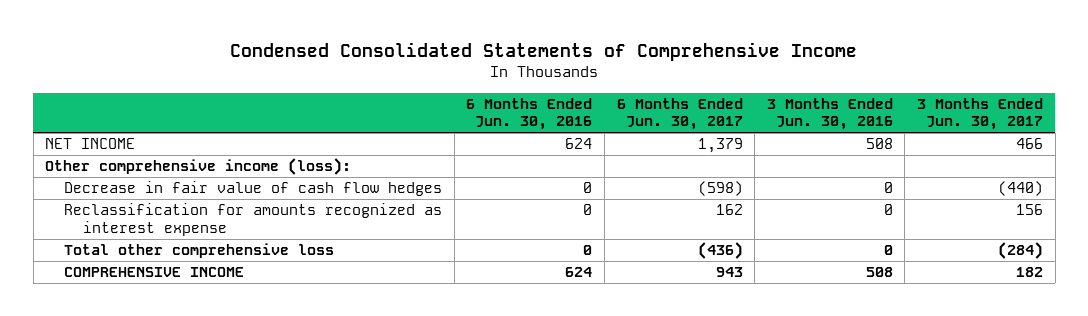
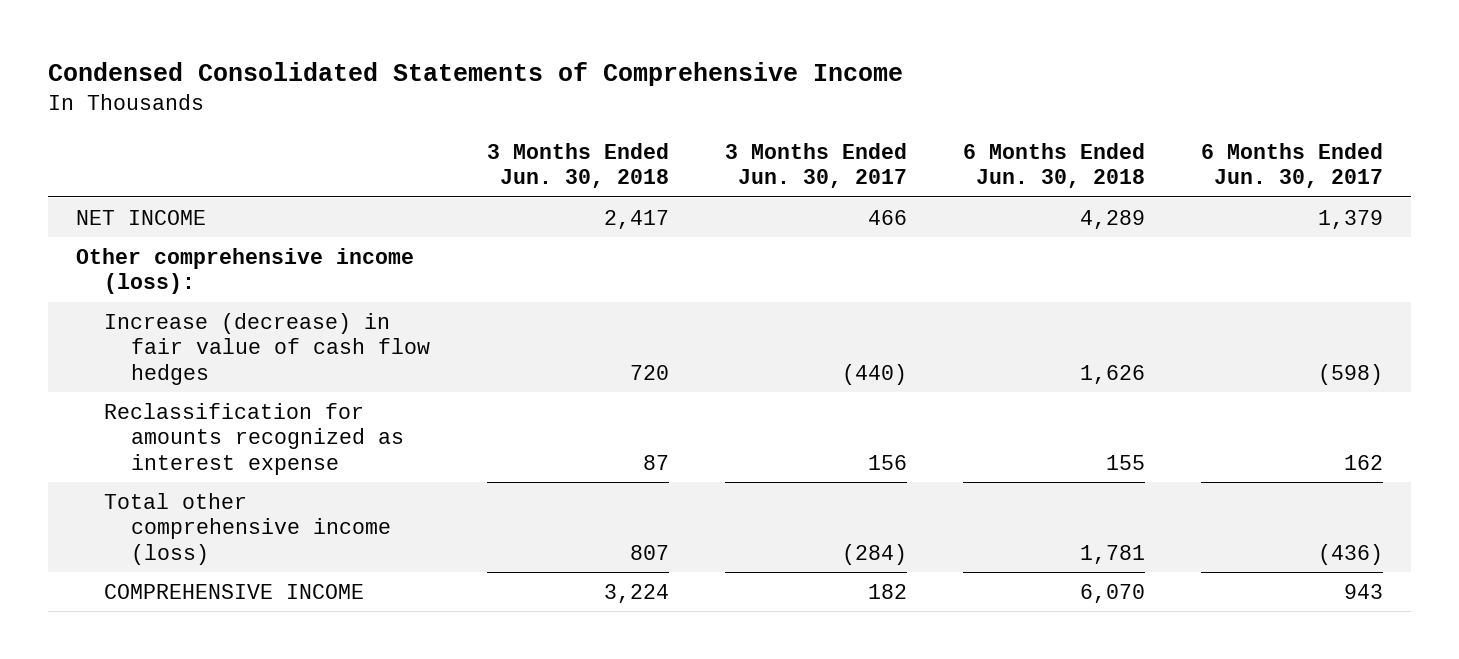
- | 6 Months Ended Jun. 30, 2016 | 6 Months Ended Jun. 30, 2017 | 3 Months Ended Jun. 30, 2016 | 3 Months Ended Jun. 30, 2017
+ | 3 Months Ended Jun. 30, 2018 | 3 Months Ended Jun. 30, 2017 | 6 Months Ended Jun. 30, 2018 | 6 Months Ended Jun. 30, 2017
- Decrease in fair value of cash flow hedges | 0 | (598) | 0 | (440)
+ Increase (decrease) in fair value of cash flow hedges | 720 | (440) | 1,626 | (598)
- Total other comprehensive loss | 0 | (436) | 0 | (284)
+ Total other comprehensive income (loss) | 807 | (284) | 1,781 | (436)

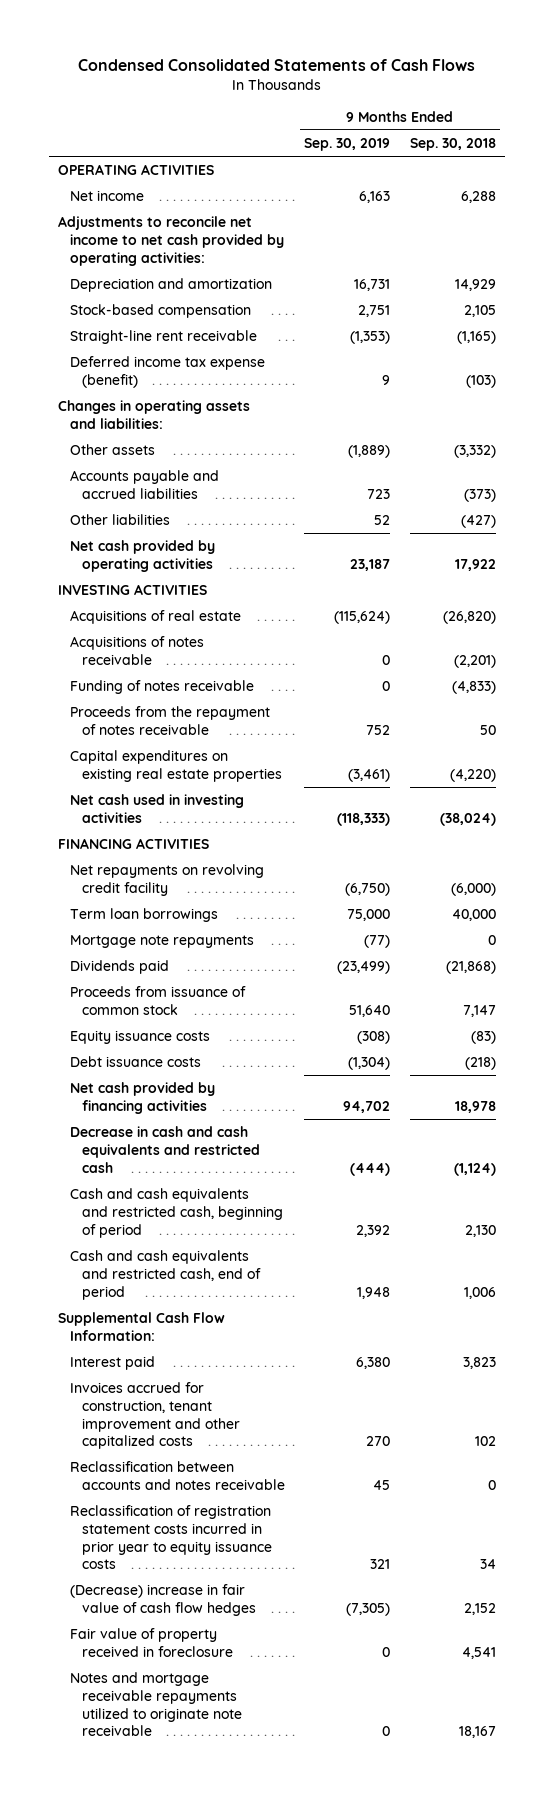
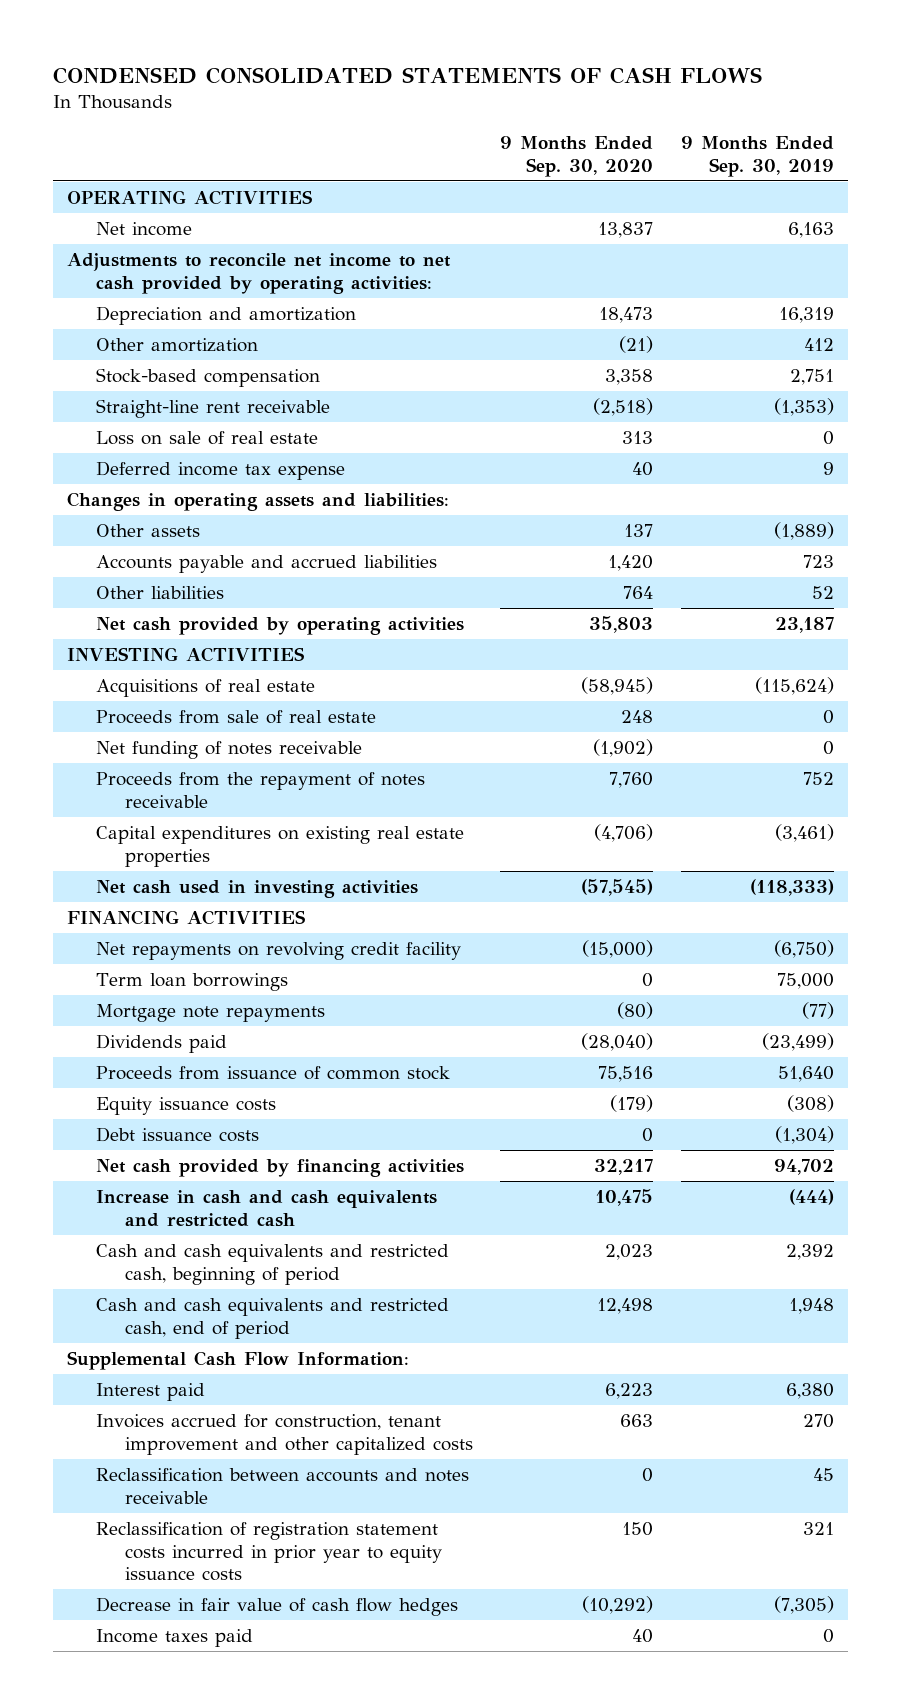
- Condensed Consolidated Statements of Cash Flows
+ CONDENSED CONSOLIDATED STATEMENTS OF CASH FLOWS
- | 9 Months Ended Sep. 30, 2019 | 9 Months Ended Sep. 30, 2018
+ | 9 Months Ended Sep. 30, 2020 | 9 Months Ended Sep. 30, 2019
- Depreciation and amortization | 16,731 | 14,929
+ Depreciation and amortization | 18,473 | 16,319
+ Other amortization | (21) | 412
- Deferred income tax expense (benefit) | 9 | (103)
+ Loss on sale of real estate | 313 | 0
+ Deferred income tax expense | 40 | 9
- Acquisitions of notes receivable | 0 | (2,201)
- Funding of notes receivable | 0 | (4,833)
+ Proceeds from sale of real estate | 248 | 0
+ Net funding of notes receivable | (1,902) | 0
- Decrease in cash and cash equivalents and restricted cash | (444) | (1,124)
+ Increase in cash and cash equivalents and restricted cash | 10,475 | (444)
- (Decrease) increase in fair value of cash flow hedges | (7,305) | 2,152
- Fair value of property received in foreclosure | 0 | 4,541
- Notes and mortgage receivable repayments utilized to originate note receivable | 0 | 18,167
+ Decrease in fair value of cash flow hedges | (10,292) | (7,305)
+ Income taxes paid | 40 | 0

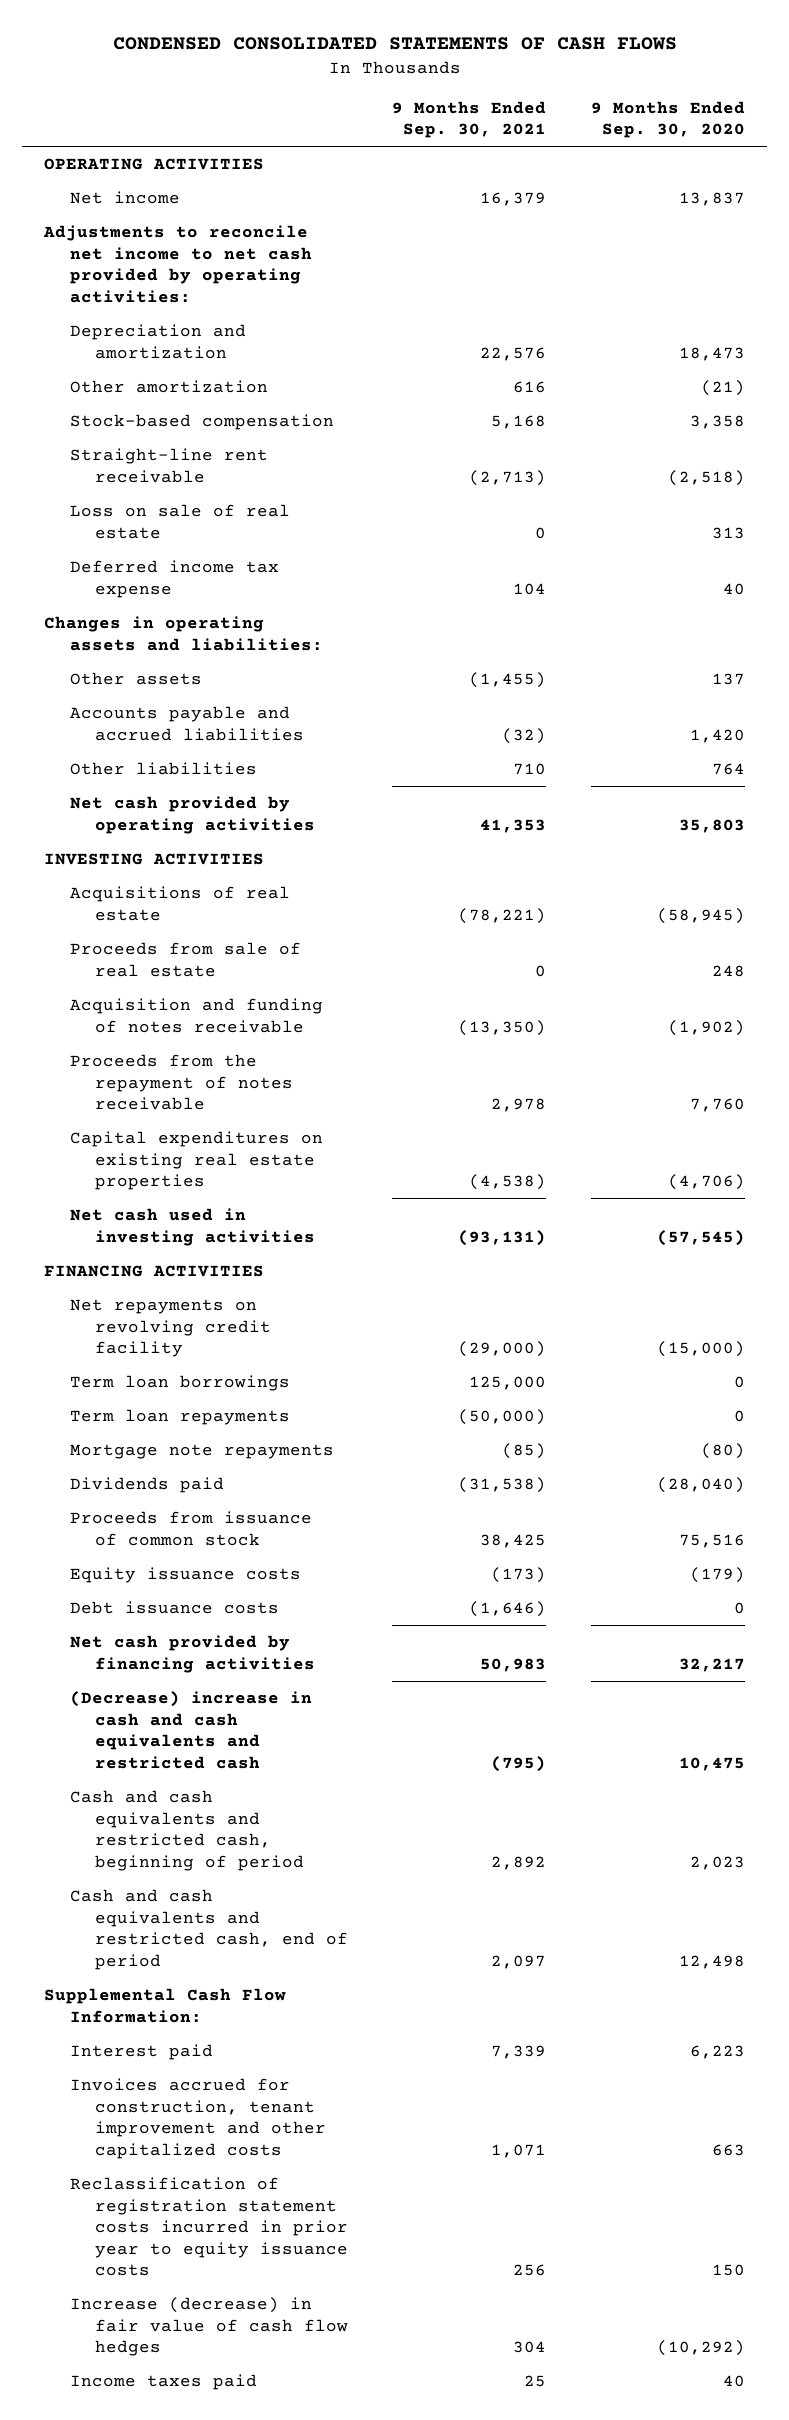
- | 9 Months Ended Sep. 30, 2020 | 9 Months Ended Sep. 30, 2019
+ | 9 Months Ended Sep. 30, 2021 | 9 Months Ended Sep. 30, 2020
- Net funding of notes receivable | (1,902) | 0
+ Acquisition and funding of notes receivable | (13,350) | (1,902)
+ Term loan repayments | (50,000) | 0
- Increase in cash and cash equivalents and restricted cash | 10,475 | (444)
+ (Decrease) increase in cash and cash equivalents and restricted cash | (795) | 10,475
- Reclassification between accounts and notes receivable | 0 | 45
- Decrease in fair value of cash flow hedges | (10,292) | (7,305)
+ Increase (decrease) in fair value of cash flow hedges | 304 | (10,292)

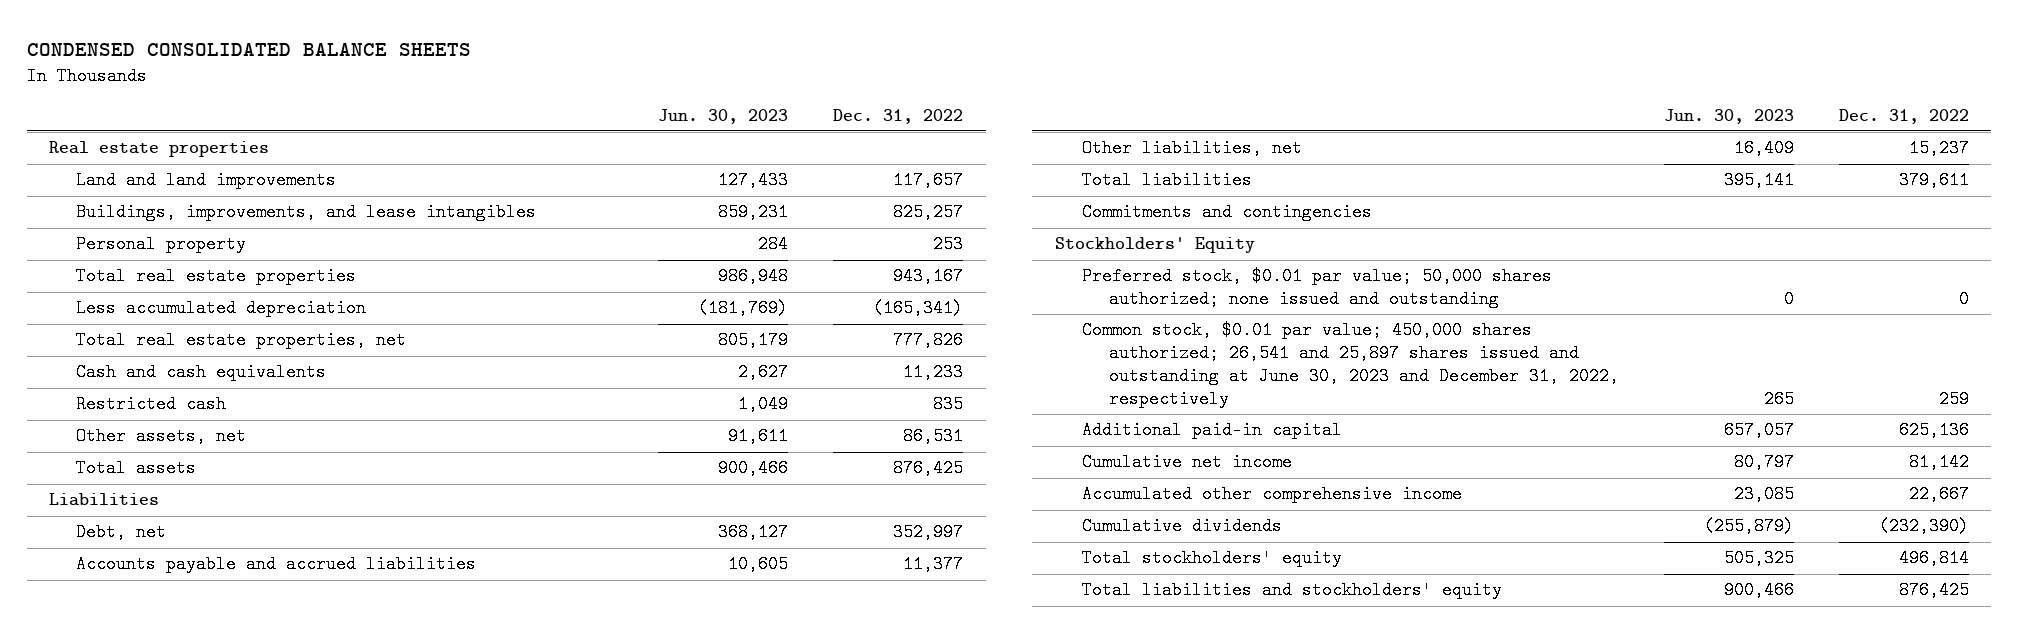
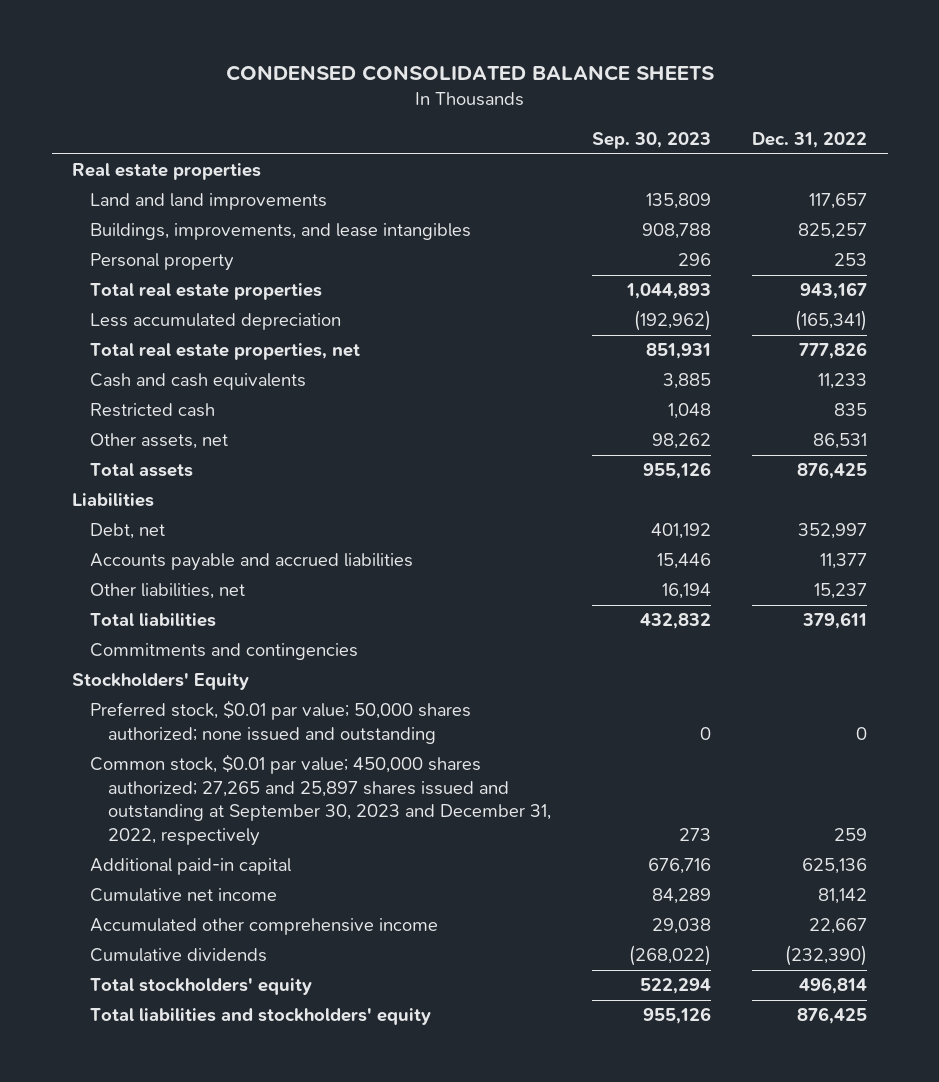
- | Jun. 30, 2023 | Dec. 31, 2022
+ | Sep. 30, 2023 | Dec. 31, 2022
- Common stock, $0.01 par value; 450,000 shares authorized; 26,541 and 25,897 shares issued and outstanding at June 30, 2023 and December 31, 2022, respectively | 265 | 259
+ Common stock, $0.01 par value; 450,000 shares authorized; 27,265 and 25,897 shares issued and outstanding at September 30, 2023 and December 31, 2022, respectively | 273 | 259

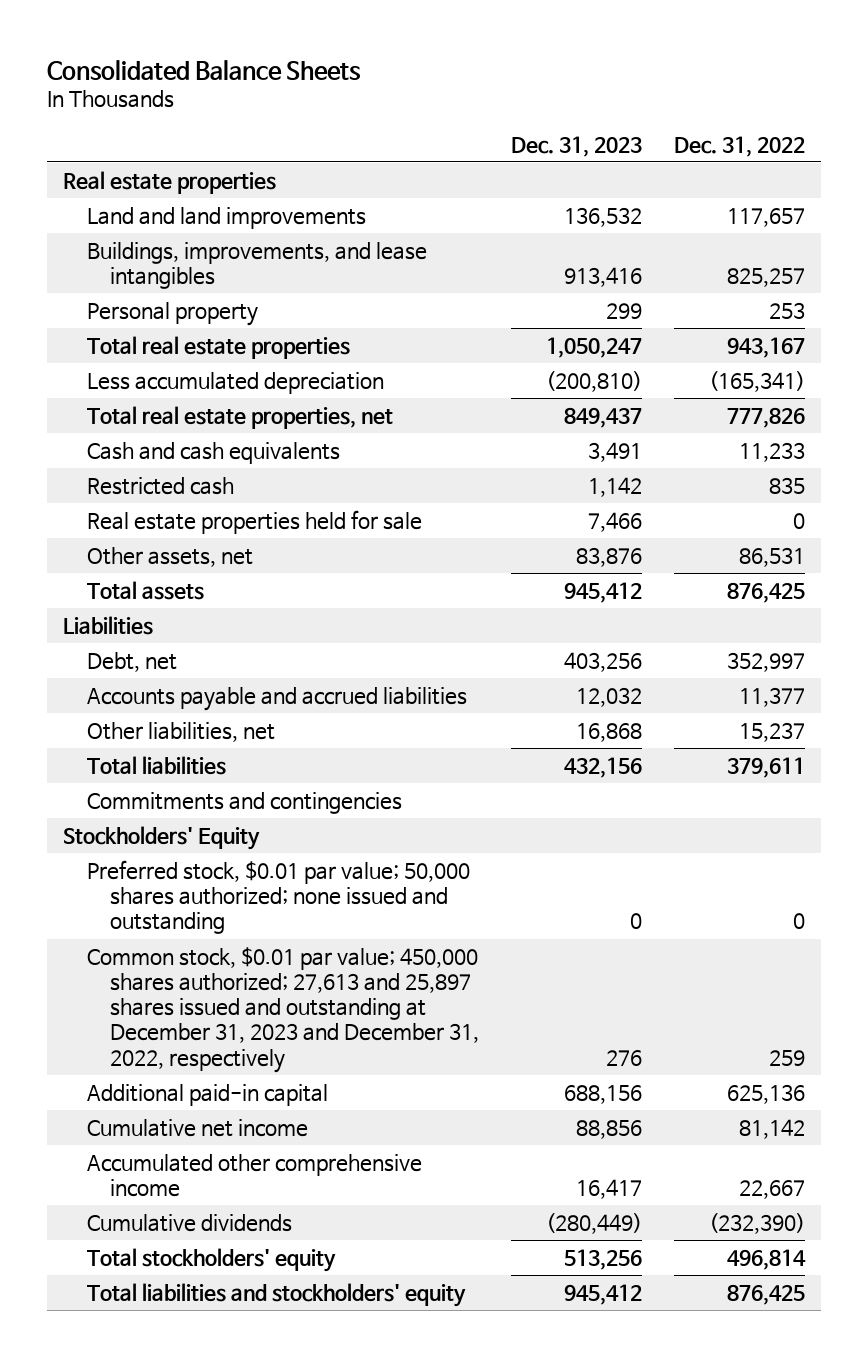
- CONDENSED CONSOLIDATED BALANCE SHEETS
+ Consolidated Balance Sheets
- | Sep. 30, 2023 | Dec. 31, 2022
+ | Dec. 31, 2023 | Dec. 31, 2022
+ Real estate properties held for sale | 7,466 | 0
- Common stock, $0.01 par value; 450,000 shares authorized; 27,265 and 25,897 shares issued and outstanding at September 30, 2023 and December 31, 2022, respectively | 273 | 259
+ Common stock, $0.01 par value; 450,000 shares authorized; 27,613 and 25,897 shares issued and outstanding at December 31, 2023 and December 31, 2022, respectively | 276 | 259

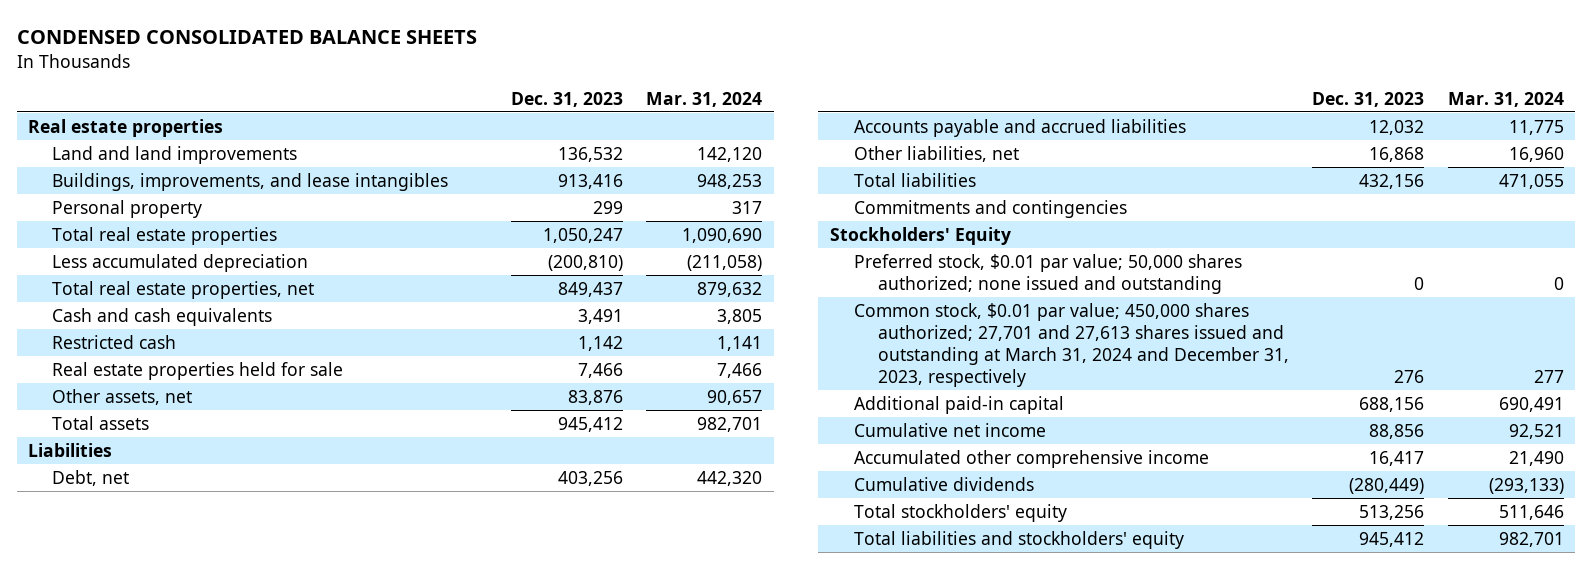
- Consolidated Balance Sheets
+ CONDENSED CONSOLIDATED BALANCE SHEETS
- | Dec. 31, 2023 | Dec. 31, 2022
+ | Dec. 31, 2023 | Mar. 31, 2024
- Common stock, $0.01 par value; 450,000 shares authorized; 27,613 and 25,897 shares issued and outstanding at December 31, 2023 and December 31, 2022, respectively | 276 | 259
+ Common stock, $0.01 par value; 450,000 shares authorized; 27,701 and 27,613 shares issued and outstanding at March 31, 2024 and December 31, 2023, respectively | 276 | 277

